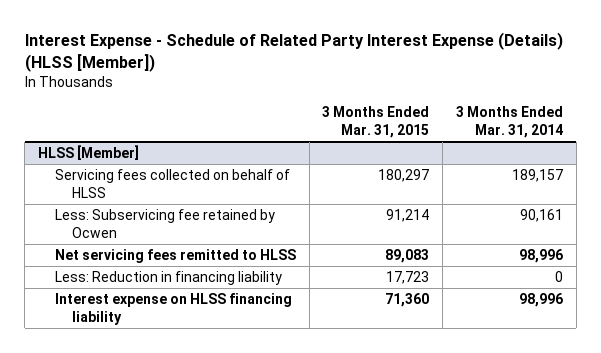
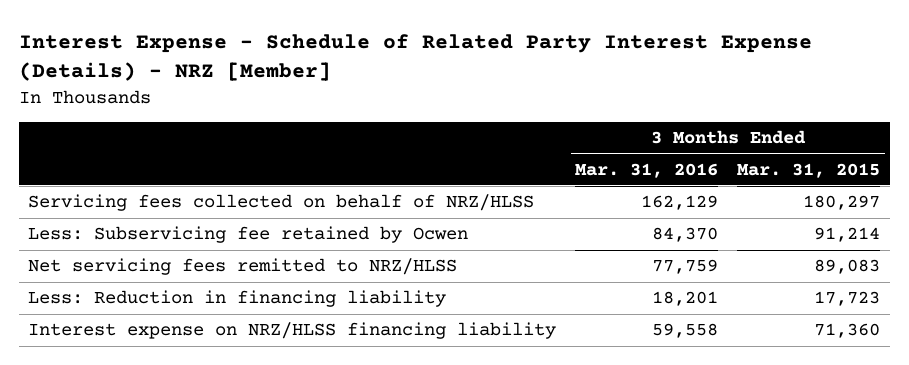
- Interest Expense - Schedule of Related Party Interest Expense (Details) (HLSS [Member])
+ Interest Expense - Schedule of Related Party Interest Expense (Details) - NRZ [Member]
- | 3 Months Ended Mar. 31, 2015 | 3 Months Ended Mar. 31, 2014
+ | 3 Months Ended Mar. 31, 2016 | 3 Months Ended Mar. 31, 2015
- HLSS [Member]
- Servicing fees collected on behalf of HLSS | 180,297 | 189,157
+ Servicing fees collected on behalf of NRZ/HLSS | 162,129 | 180,297
- Net servicing fees remitted to HLSS | 89,083 | 98,996
+ Net servicing fees remitted to NRZ/HLSS | 77,759 | 89,083
- Interest expense on HLSS financing liability | 71,360 | 98,996
+ Interest expense on NRZ/HLSS financing liability | 59,558 | 71,360

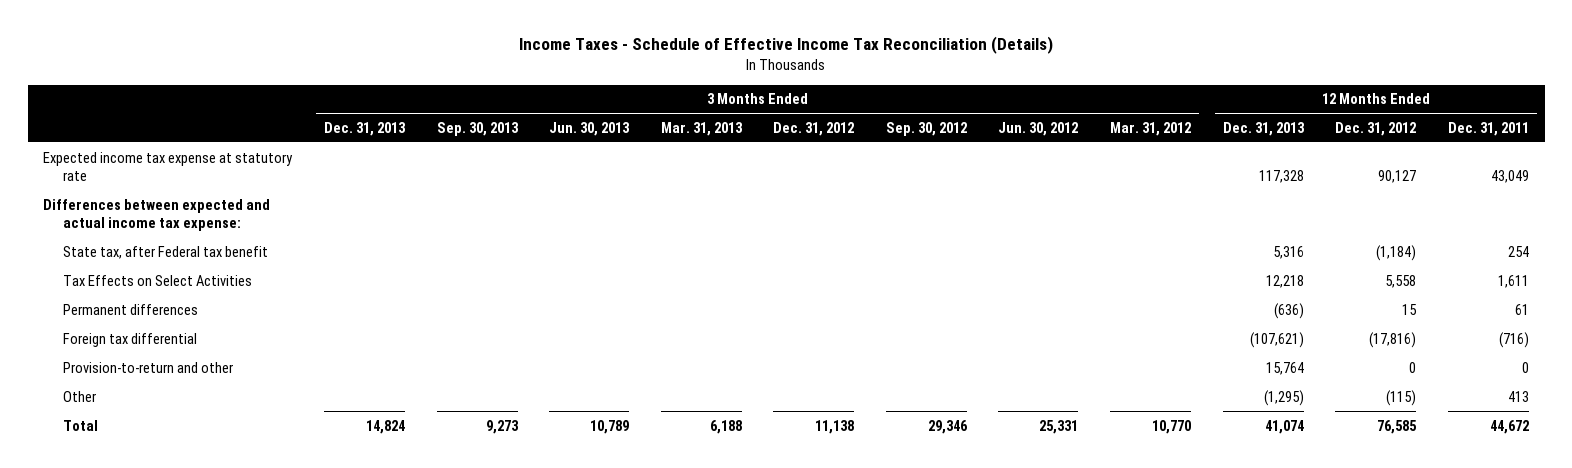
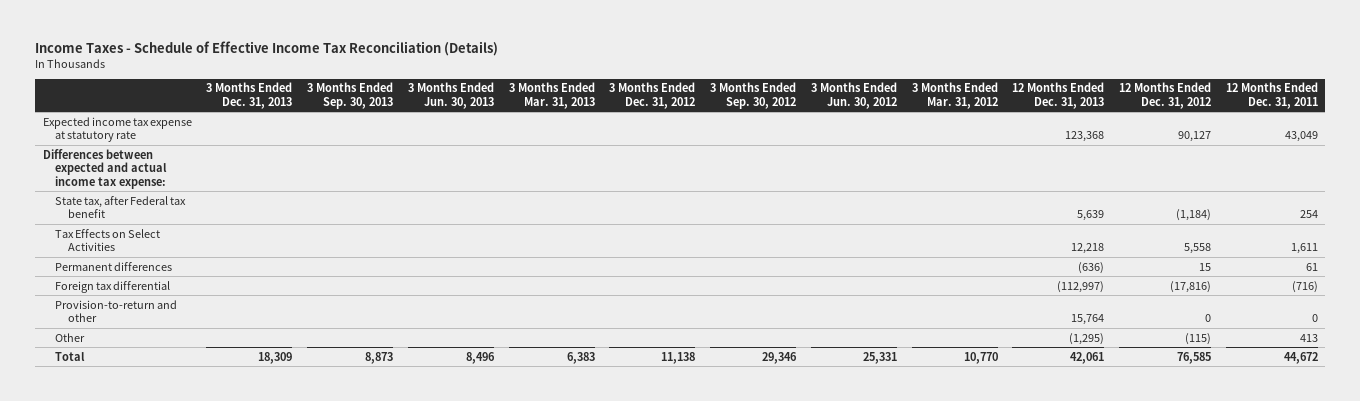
- Expected income tax expense at statutory rate | | | | | | | | | 117,328 | 90,127 | 43,049
+ Expected income tax expense at statutory rate | | | | | | | | | 123,368 | 90,127 | 43,049
- State tax, after Federal tax benefit | | | | | | | | | 5,316 | (1,184) | 254
+ State tax, after Federal tax benefit | | | | | | | | | 5,639 | (1,184) | 254
- Foreign tax differential | | | | | | | | | (107,621) | (17,816) | (716)
+ Foreign tax differential | | | | | | | | | (112,997) | (17,816) | (716)
- Total | 14,824 | 9,273 | 10,789 | 6,188 | 11,138 | 29,346 | 25,331 | 10,770 | 41,074 | 76,585 | 44,672
+ Total | 18,309 | 8,873 | 8,496 | 6,383 | 11,138 | 29,346 | 25,331 | 10,770 | 42,061 | 76,585 | 44,672

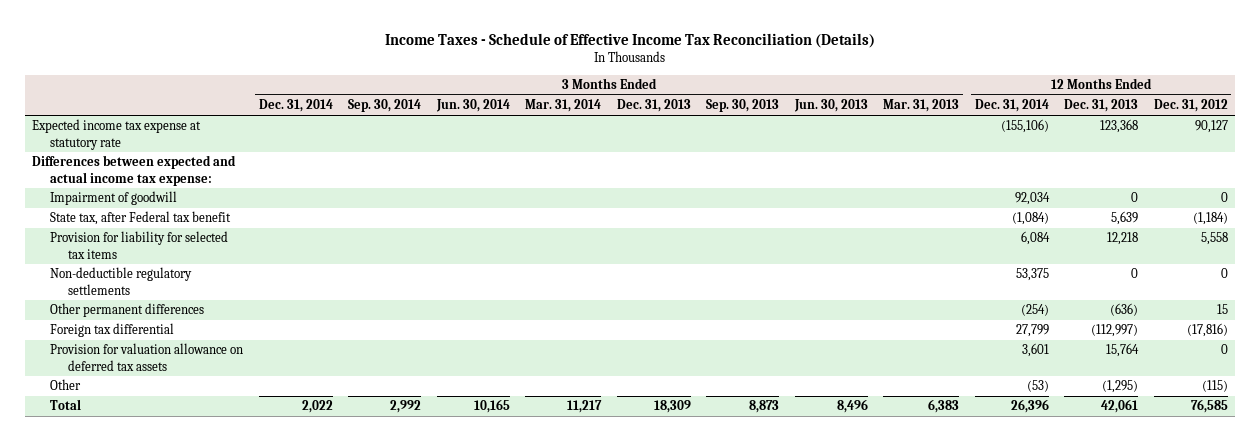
- | 3 Months Ended Dec. 31, 2013 | 3 Months Ended Sep. 30, 2013 | 3 Months Ended Jun. 30, 2013 | 3 Months Ended Mar. 31, 2013 | 3 Months Ended Dec. 31, 2012 | 3 Months Ended Sep. 30, 2012 | 3 Months Ended Jun. 30, 2012 | 3 Months Ended Mar. 31, 2012 | 12 Months Ended Dec. 31, 2013 | 12 Months Ended Dec. 31, 2012 | 12 Months Ended Dec. 31, 2011
+ | 3 Months Ended Dec. 31, 2014 | 3 Months Ended Sep. 30, 2014 | 3 Months Ended Jun. 30, 2014 | 3 Months Ended Mar. 31, 2014 | 3 Months Ended Dec. 31, 2013 | 3 Months Ended Sep. 30, 2013 | 3 Months Ended Jun. 30, 2013 | 3 Months Ended Mar. 31, 2013 | 12 Months Ended Dec. 31, 2014 | 12 Months Ended Dec. 31, 2013 | 12 Months Ended Dec. 31, 2012
+ Impairment of goodwill | | | | | | | | | 92,034 | 0 | 0
- Tax Effects on Select Activities | | | | | | | | | 12,218 | 5,558 | 1,611
- Permanent differences | | | | | | | | | (636) | 15 | 61
+ Provision for liability for selected tax items | | | | | | | | | 6,084 | 12,218 | 5,558
+ Non-deductible regulatory settlements | | | | | | | | | 53,375 | 0 | 0
+ Other permanent differences | | | | | | | | | (254) | (636) | 15
- Provision-to-return and other | | | | | | | | | 15,764 | 0 | 0
+ Provision for valuation allowance on deferred tax assets | | | | | | | | | 3,601 | 15,764 | 0

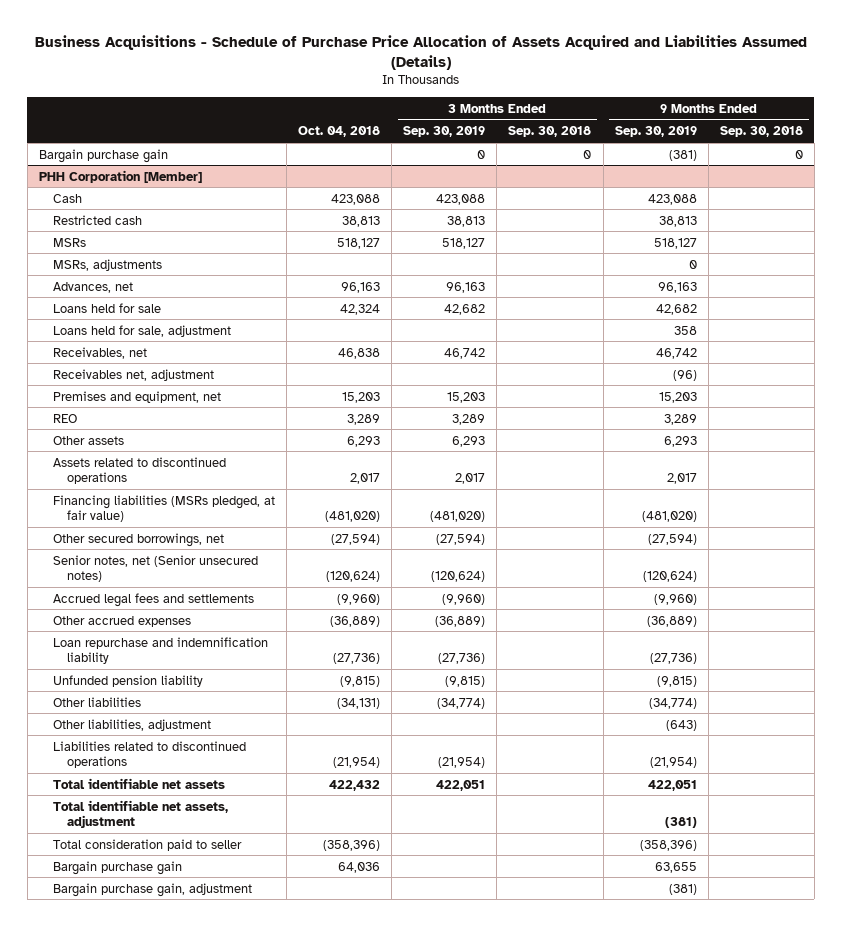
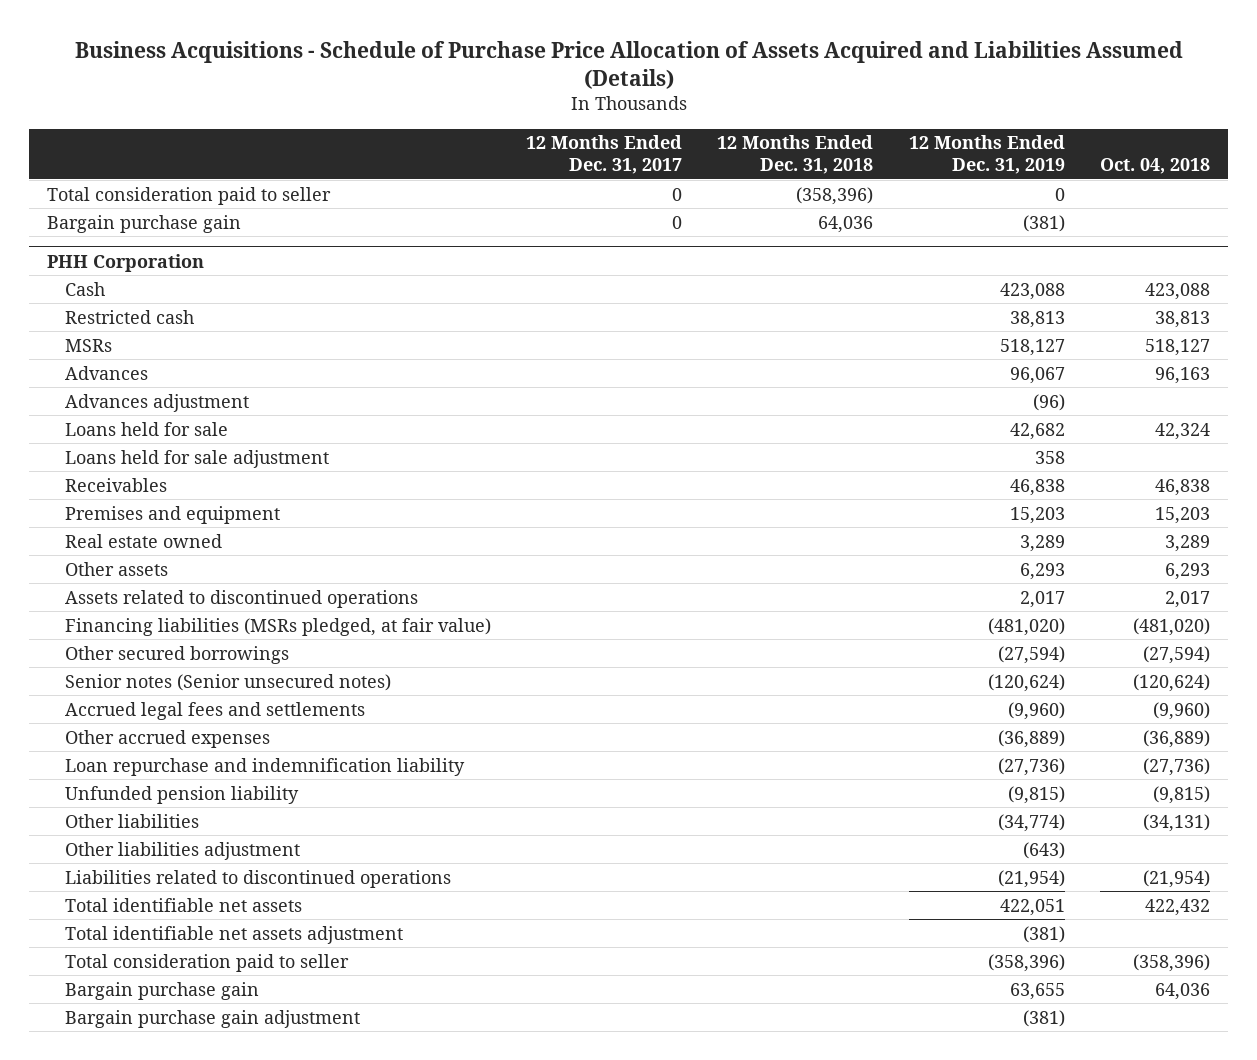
- | Oct. 04, 2018 | 3 Months Ended Sep. 30, 2019 | 3 Months Ended Sep. 30, 2018 | 9 Months Ended Sep. 30, 2019 | 9 Months Ended Sep. 30, 2018
+ | 12 Months Ended Dec. 31, 2017 | 12 Months Ended Dec. 31, 2018 | 12 Months Ended Dec. 31, 2019 | Oct. 04, 2018
+ Total consideration paid to seller | 0 | (358,396) | 0 |
- PHH Corporation [Member]
+ PHH Corporation
- MSRs, adjustments | | | | 0 |
- Advances, net | 96,163 | 96,163 | | 96,163 |
+ Advances | | | 96,067 | 96,163
+ Advances adjustment | | | (96) |
- Loans held for sale, adjustment | | | | 358 |
- Receivables, net | 46,838 | 46,742 | | 46,742 |
- Receivables net, adjustment | | | | (96) |
- Premises and equipment, net | 15,203 | 15,203 | | 15,203 |
- REO | 3,289 | 3,289 | | 3,289 |
+ Loans held for sale adjustment | | | 358 |
+ Receivables | | | 46,838 | 46,838
+ Premises and equipment | | | 15,203 | 15,203
+ Real estate owned | | | 3,289 | 3,289
- Other secured borrowings, net | (27,594) | (27,594) | | (27,594) |
- Senior notes, net (Senior unsecured notes) | (120,624) | (120,624) | | (120,624) |
+ Other secured borrowings | | | (27,594) | (27,594)
+ Senior notes (Senior unsecured notes) | | | (120,624) | (120,624)
- Other liabilities, adjustment | | | | (643) |
+ Other liabilities adjustment | | | (643) |
- Total identifiable net assets, adjustment | | | | (381) |
+ Total identifiable net assets adjustment | | | (381) |
- Bargain purchase gain, adjustment | | | | (381) |
+ Bargain purchase gain adjustment | | | (381) |

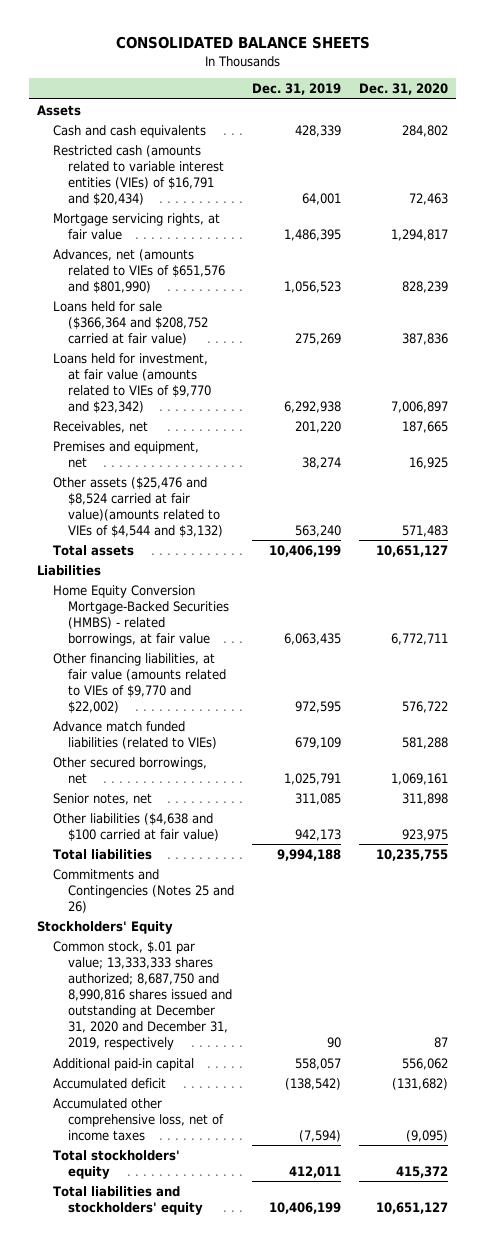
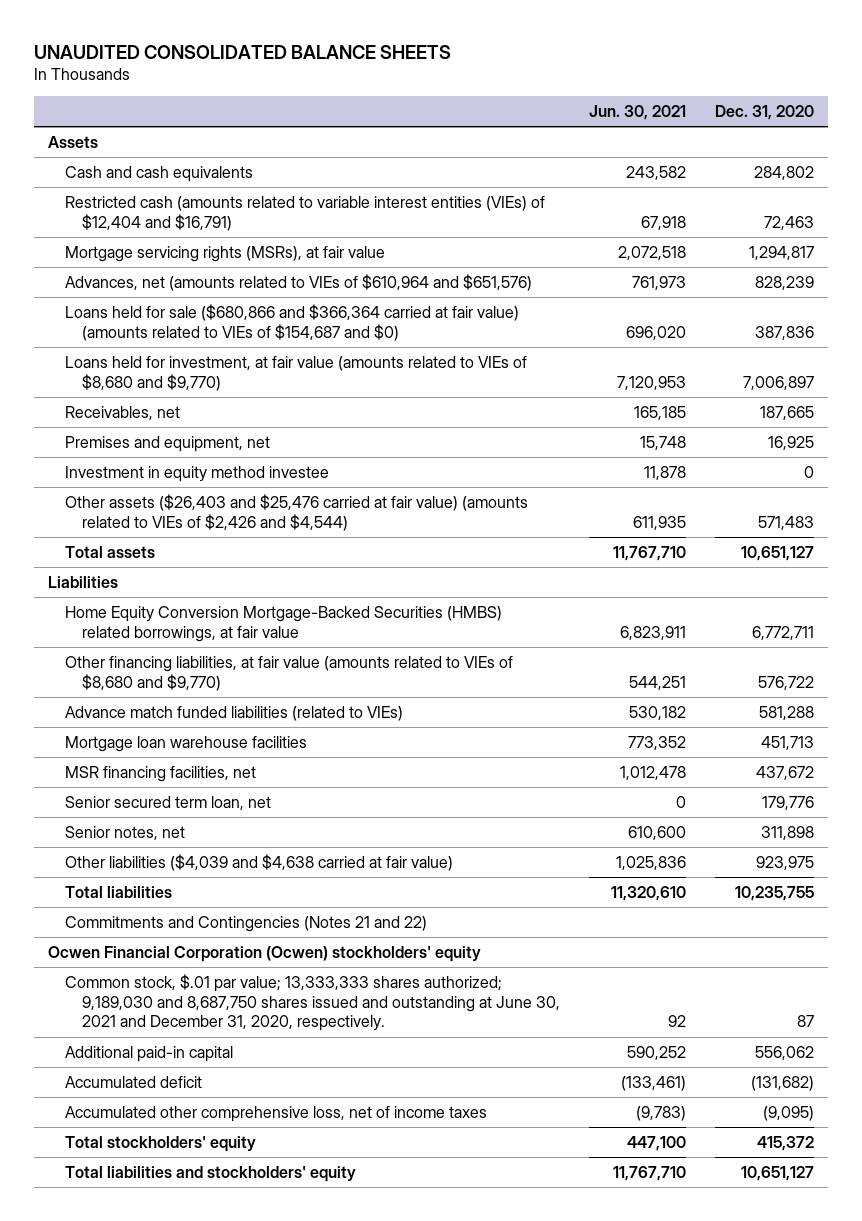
- CONSOLIDATED BALANCE SHEETS
+ UNAUDITED CONSOLIDATED BALANCE SHEETS
- | Dec. 31, 2019 | Dec. 31, 2020
+ | Jun. 30, 2021 | Dec. 31, 2020
- Restricted cash (amounts related to variable interest entities (VIEs) of $16,791 and $20,434) | 64,001 | 72,463
- Mortgage servicing rights, at fair value | 1,486,395 | 1,294,817
- Advances, net (amounts related to VIEs of $651,576 and $801,990) | 1,056,523 | 828,239
- Loans held for sale ($366,364 and $208,752 carried at fair value) | 275,269 | 387,836
- Loans held for investment, at fair value (amounts related to VIEs of $9,770 and $23,342) | 6,292,938 | 7,006,897
+ Restricted cash (amounts related to variable interest entities (VIEs) of $12,404 and $16,791) | 67,918 | 72,463
+ Mortgage servicing rights (MSRs), at fair value | 2,072,518 | 1,294,817
+ Advances, net (amounts related to VIEs of $610,964 and $651,576) | 761,973 | 828,239
+ Loans held for sale ($680,866 and $366,364 carried at fair value) (amounts related to VIEs of $154,687 and $0) | 696,020 | 387,836
+ Loans held for investment, at fair value (amounts related to VIEs of $8,680 and $9,770) | 7,120,953 | 7,006,897
- Other assets ($25,476 and $8,524 carried at fair value)(amounts related to VIEs of $4,544 and $3,132) | 563,240 | 571,483
+ Investment in equity method investee | 11,878 | 0
+ Other assets ($26,403 and $25,476 carried at fair value) (amounts related to VIEs of $2,426 and $4,544) | 611,935 | 571,483
- Home Equity Conversion Mortgage-Backed Securities (HMBS) - related borrowings, at fair value | 6,063,435 | 6,772,711
- Other financing liabilities, at fair value (amounts related to VIEs of $9,770 and $22,002) | 972,595 | 576,722
+ Home Equity Conversion Mortgage-Backed Securities (HMBS) related borrowings, at fair value | 6,823,911 | 6,772,711
+ Other financing liabilities, at fair value (amounts related to VIEs of $8,680 and $9,770) | 544,251 | 576,722
- Other secured borrowings, net | 1,025,791 | 1,069,161
+ Mortgage loan warehouse facilities | 773,352 | 451,713
+ MSR financing facilities, net | 1,012,478 | 437,672
+ Senior secured term loan, net | 0 | 179,776
- Other liabilities ($4,638 and $100 carried at fair value) | 942,173 | 923,975
+ Other liabilities ($4,039 and $4,638 carried at fair value) | 1,025,836 | 923,975
- Commitments and Contingencies (Notes 25 and 26)
- Stockholders' Equity
- Common stock, $.01 par value; 13,333,333 shares authorized; 8,687,750 and 8,990,816 shares issued and outstanding at December 31, 2020 and December 31, 2019, respectively | 90 | 87
+ Commitments and Contingencies (Notes 21 and 22)
+ Ocwen Financial Corporation (Ocwen) stockholders' equity
+ Common stock, $.01 par value; 13,333,333 shares authorized; 9,189,030 and 8,687,750 shares issued and outstanding at June 30, 2021 and December 31, 2020, respectively. | 92 | 87

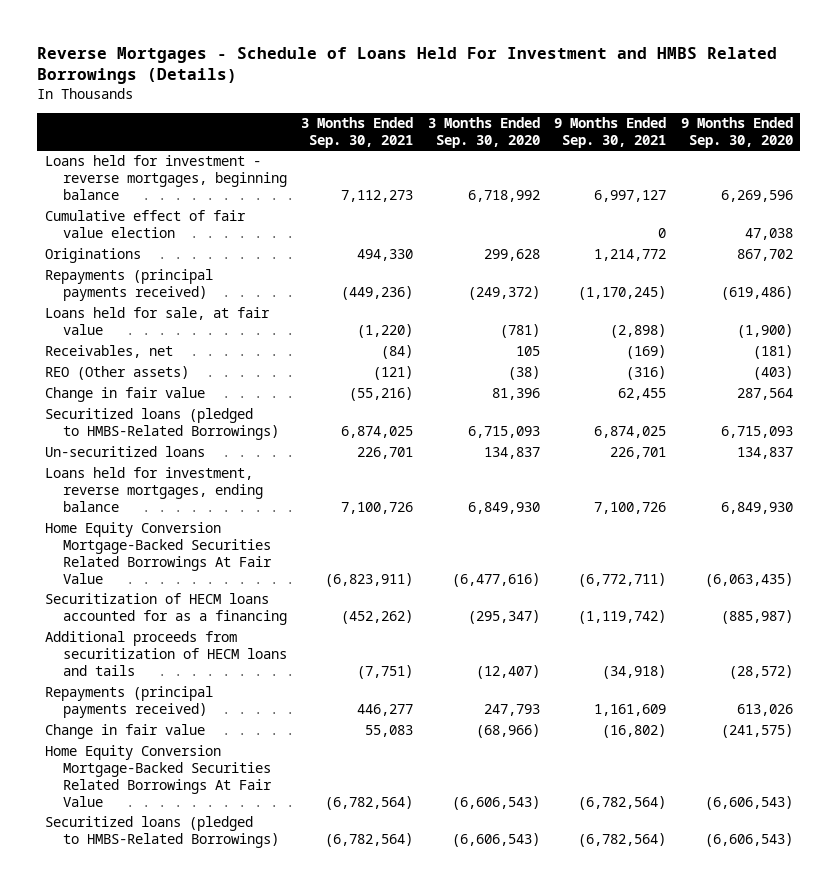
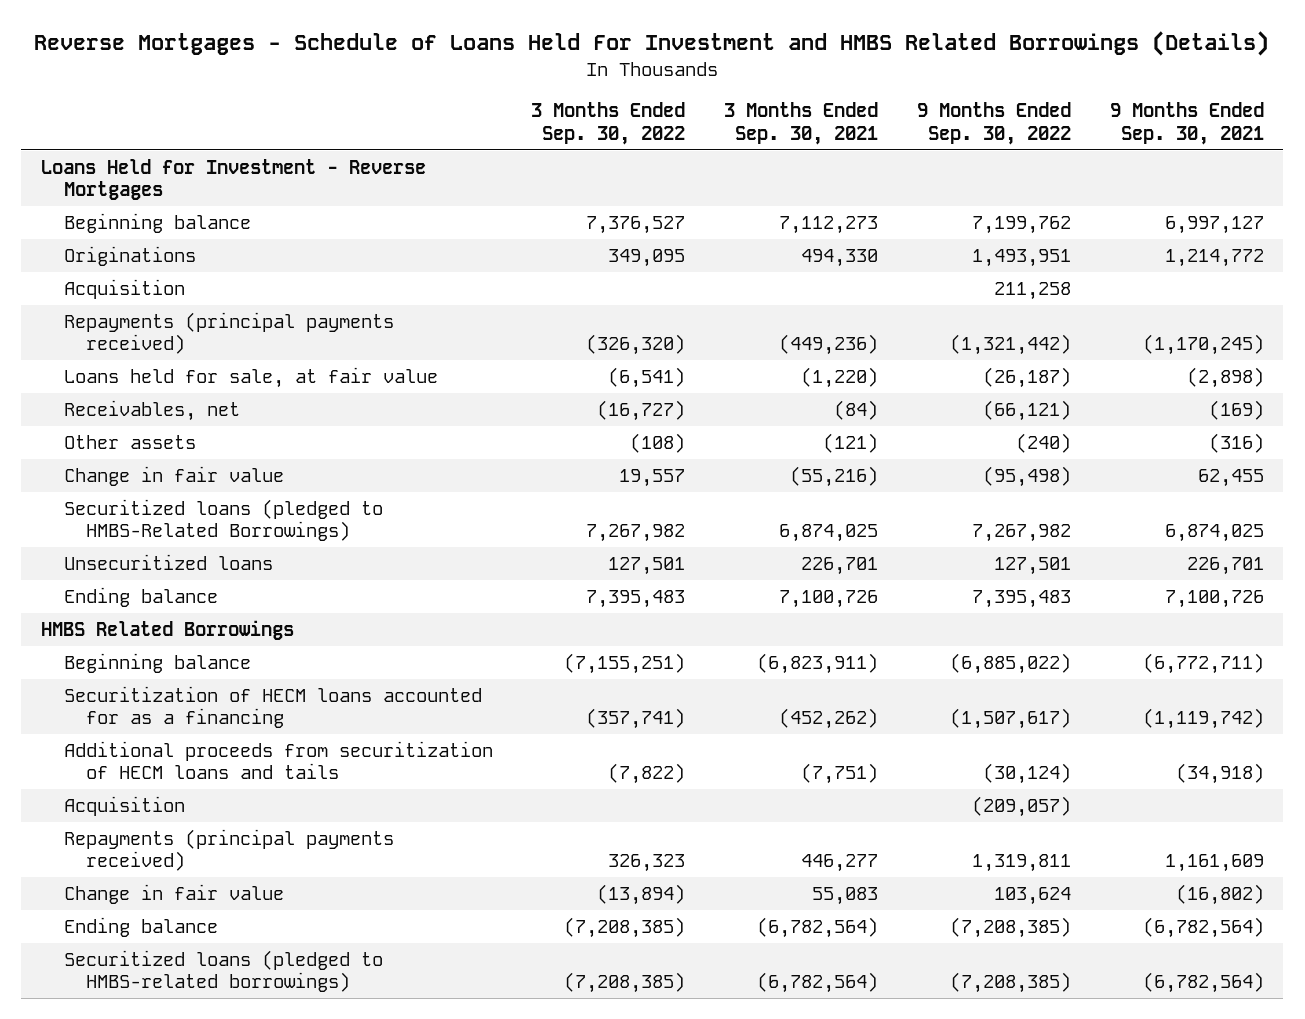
- | 3 Months Ended Sep. 30, 2021 | 3 Months Ended Sep. 30, 2020 | 9 Months Ended Sep. 30, 2021 | 9 Months Ended Sep. 30, 2020
+ | 3 Months Ended Sep. 30, 2022 | 3 Months Ended Sep. 30, 2021 | 9 Months Ended Sep. 30, 2022 | 9 Months Ended Sep. 30, 2021
- Loans held for investment - reverse mortgages, beginning balance | 7,112,273 | 6,718,992 | 6,997,127 | 6,269,596
- Cumulative effect of fair value election | | | 0 | 47,038
+ Loans Held for Investment - Reverse Mortgages
+ Beginning balance | 7,376,527 | 7,112,273 | 7,199,762 | 6,997,127
+ Acquisition | | | 211,258 |
- REO (Other assets) | (121) | (38) | (316) | (403)
+ Other assets | (108) | (121) | (240) | (316)
- Un-securitized loans | 226,701 | 134,837 | 226,701 | 134,837
- Loans held for investment, reverse mortgages, ending balance | 7,100,726 | 6,849,930 | 7,100,726 | 6,849,930
- Home Equity Conversion Mortgage-Backed Securities Related Borrowings At Fair Value | (6,823,911) | (6,477,616) | (6,772,711) | (6,063,435)
+ Unsecuritized loans | 127,501 | 226,701 | 127,501 | 226,701
+ Ending balance | 7,395,483 | 7,100,726 | 7,395,483 | 7,100,726
+ HMBS Related Borrowings
+ Beginning balance | (7,155,251) | (6,823,911) | (6,885,022) | (6,772,711)
+ Acquisition | | | (209,057) |
- Home Equity Conversion Mortgage-Backed Securities Related Borrowings At Fair Value | (6,782,564) | (6,606,543) | (6,782,564) | (6,606,543)
- Securitized loans (pledged to HMBS-Related Borrowings) | (6,782,564) | (6,606,543) | (6,782,564) | (6,606,543)
+ Ending balance | (7,208,385) | (6,782,564) | (7,208,385) | (6,782,564)
+ Securitized loans (pledged to HMBS-related borrowings) | (7,208,385) | (6,782,564) | (7,208,385) | (6,782,564)

